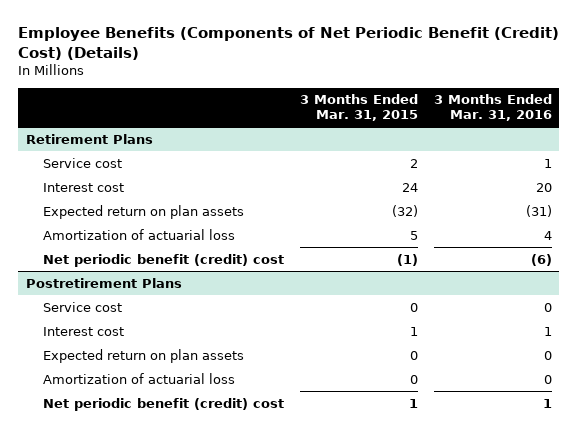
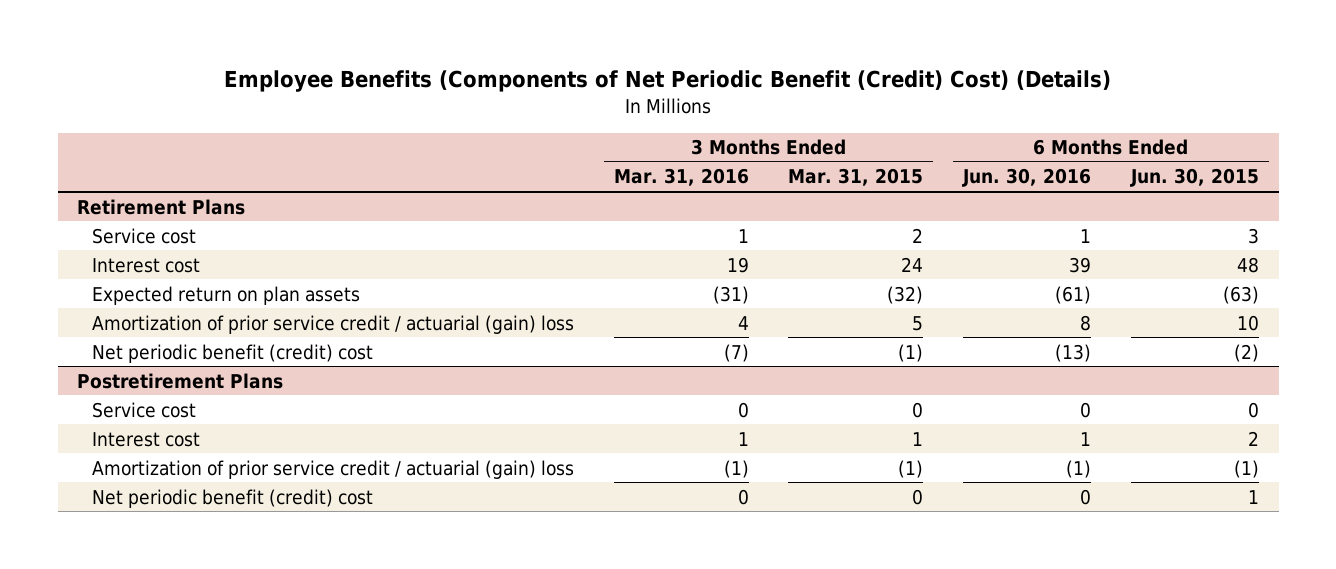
- | 3 Months Ended Mar. 31, 2015 | 3 Months Ended Mar. 31, 2016
+ | 3 Months Ended Mar. 31, 2016 | 3 Months Ended Mar. 31, 2015 | 6 Months Ended Jun. 30, 2016 | 6 Months Ended Jun. 30, 2015
@ Retirement Plans
- Interest cost | 24 | 20
+ Interest cost | 19 | 24 | 39 | 48
- Amortization of actuarial loss | 5 | 4
- Net periodic benefit (credit) cost | (1) | (6)
+ Amortization of prior service credit / actuarial (gain) loss | 4 | 5 | 8 | 10
+ Net periodic benefit (credit) cost | (7) | (1) | (13) | (2)
@ Postretirement Plans
- Expected return on plan assets | 0 | 0
- Amortization of actuarial loss | 0 | 0
- Net periodic benefit (credit) cost | 1 | 1
+ Amortization of prior service credit / actuarial (gain) loss | (1) | (1) | (1) | (1)
+ Net periodic benefit (credit) cost | 0 | 0 | 0 | 1

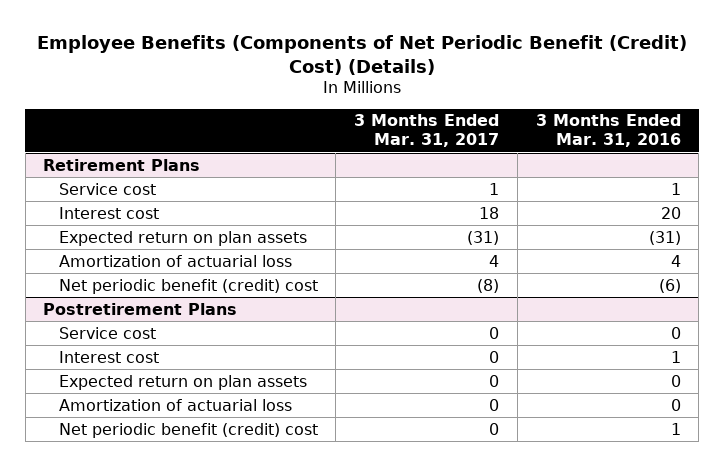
- | 3 Months Ended Mar. 31, 2016 | 3 Months Ended Mar. 31, 2015 | 6 Months Ended Jun. 30, 2016 | 6 Months Ended Jun. 30, 2015
+ | 3 Months Ended Mar. 31, 2017 | 3 Months Ended Mar. 31, 2016
@ Retirement Plans
- Interest cost | 19 | 24 | 39 | 48
+ Interest cost | 18 | 20
- Amortization of prior service credit / actuarial (gain) loss | 4 | 5 | 8 | 10
- Net periodic benefit (credit) cost | (7) | (1) | (13) | (2)
+ Amortization of actuarial loss | 4 | 4
+ Net periodic benefit (credit) cost | (8) | (6)
@ Postretirement Plans
- Amortization of prior service credit / actuarial (gain) loss | (1) | (1) | (1) | (1)
- Net periodic benefit (credit) cost | 0 | 0 | 0 | 1
+ Expected return on plan assets | 0 | 0
+ Amortization of actuarial loss | 0 | 0
+ Net periodic benefit (credit) cost | 0 | 1

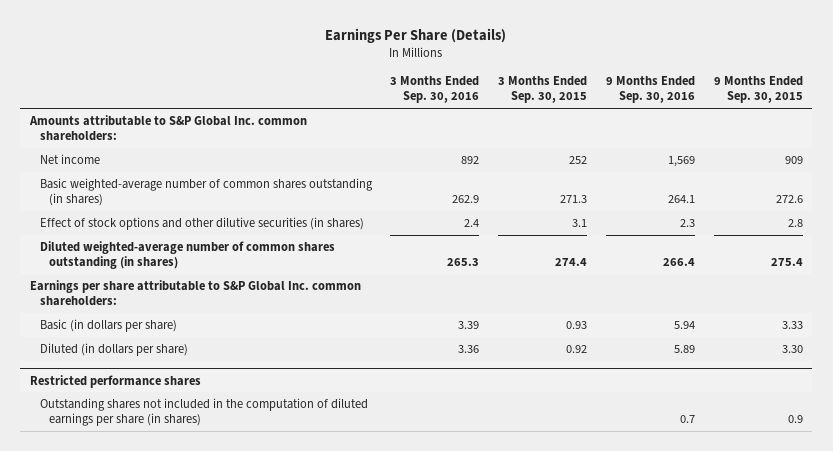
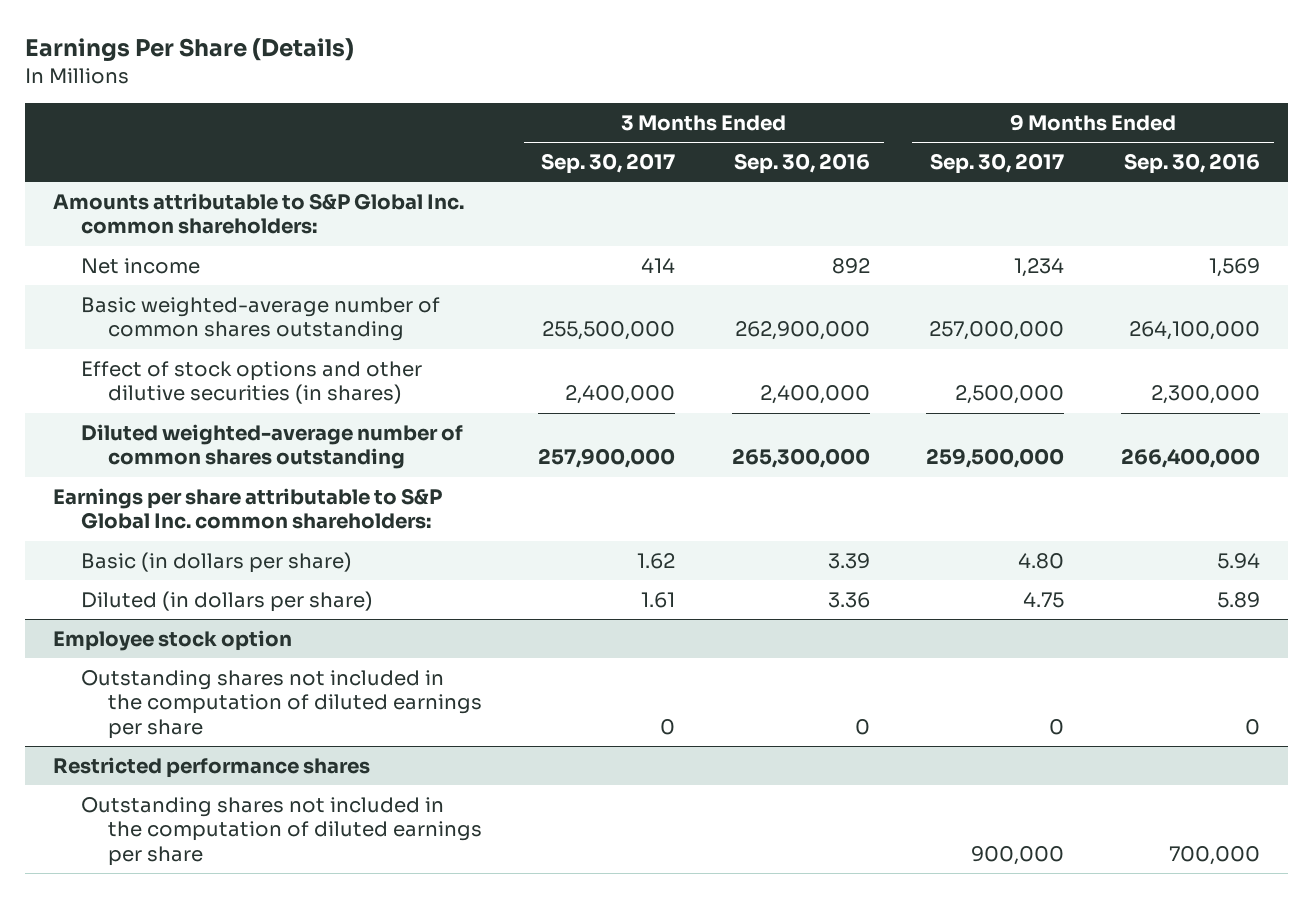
- | 3 Months Ended Sep. 30, 2016 | 3 Months Ended Sep. 30, 2015 | 9 Months Ended Sep. 30, 2016 | 9 Months Ended Sep. 30, 2015
+ | 3 Months Ended Sep. 30, 2017 | 3 Months Ended Sep. 30, 2016 | 9 Months Ended Sep. 30, 2017 | 9 Months Ended Sep. 30, 2016
- Basic weighted-average number of common shares outstanding (in shares) | 262.9 | 271.3 | 264.1 | 272.6
- Effect of stock options and other dilutive securities (in shares) | 2.4 | 3.1 | 2.3 | 2.8
- Diluted weighted-average number of common shares outstanding (in shares) | 265.3 | 274.4 | 266.4 | 275.4
+ Basic weighted-average number of common shares outstanding | 255,500,000 | 262,900,000 | 257,000,000 | 264,100,000
+ Effect of stock options and other dilutive securities (in shares) | 2,400,000 | 2,400,000 | 2,500,000 | 2,300,000
+ Diluted weighted-average number of common shares outstanding | 257,900,000 | 265,300,000 | 259,500,000 | 266,400,000
+ Employee stock option
+ Outstanding shares not included in the computation of diluted earnings per share | 0 | 0 | 0 | 0
@ Restricted performance shares
- Outstanding shares not included in the computation of diluted earnings per share (in shares) | | | 0.7 | 0.9
+ Outstanding shares not included in the computation of diluted earnings per share | | | 900,000 | 700,000

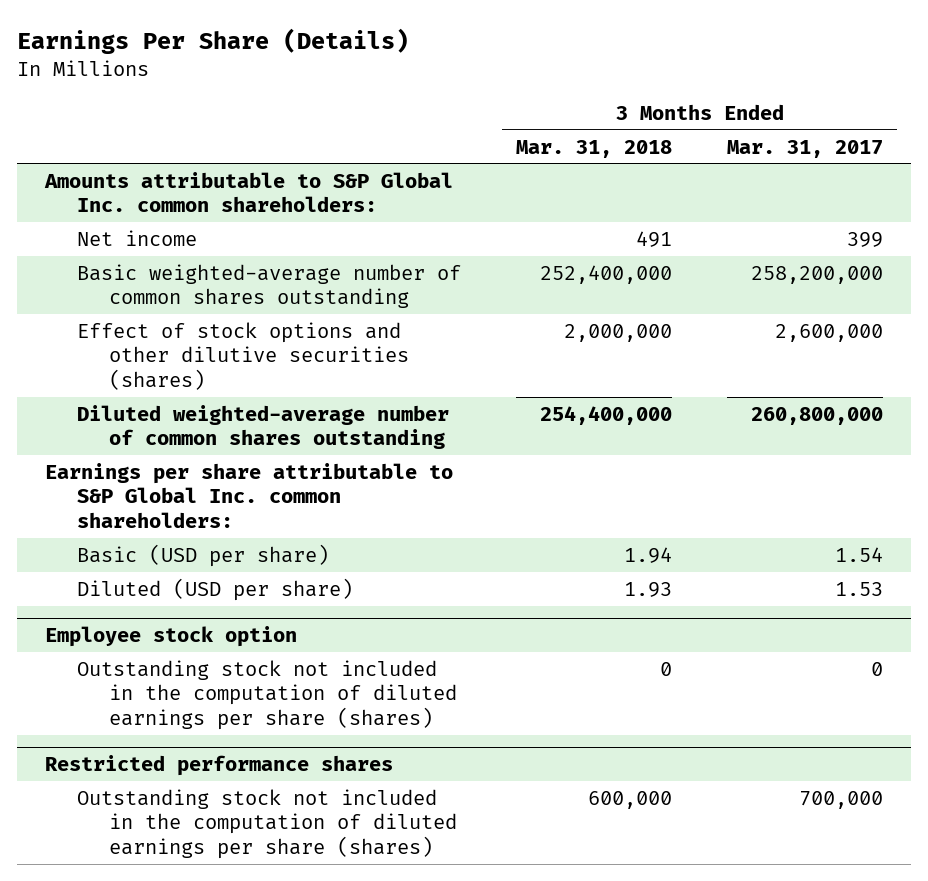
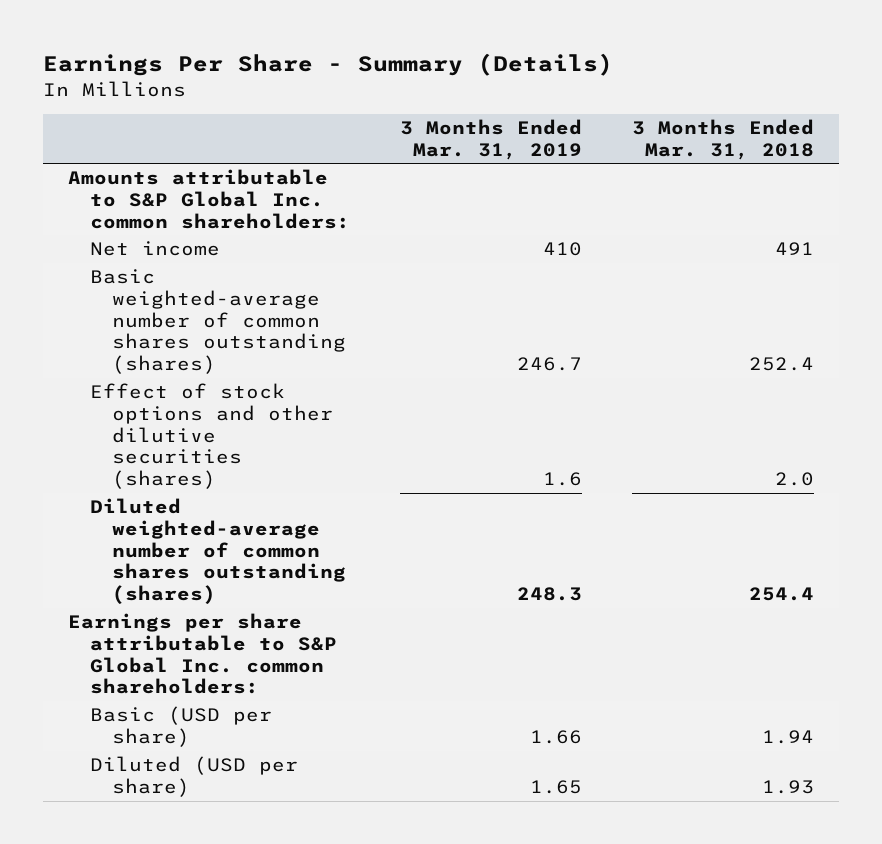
- Earnings Per Share (Details)
+ Earnings Per Share - Summary (Details)
- | 3 Months Ended Mar. 31, 2018 | 3 Months Ended Mar. 31, 2017
+ | 3 Months Ended Mar. 31, 2019 | 3 Months Ended Mar. 31, 2018
- Basic weighted-average number of common shares outstanding | 252,400,000 | 258,200,000
- Effect of stock options and other dilutive securities (shares) | 2,000,000 | 2,600,000
- Diluted weighted-average number of common shares outstanding | 254,400,000 | 260,800,000
+ Basic weighted-average number of common shares outstanding (shares) | 246.7 | 252.4
+ Effect of stock options and other dilutive securities (shares) | 1.6 | 2.0
+ Diluted weighted-average number of common shares outstanding (shares) | 248.3 | 254.4
- Employee stock option
- Outstanding stock not included in the computation of diluted earnings per share (shares) | 0 | 0
- Restricted performance shares
- Outstanding stock not included in the computation of diluted earnings per share (shares) | 600,000 | 700,000

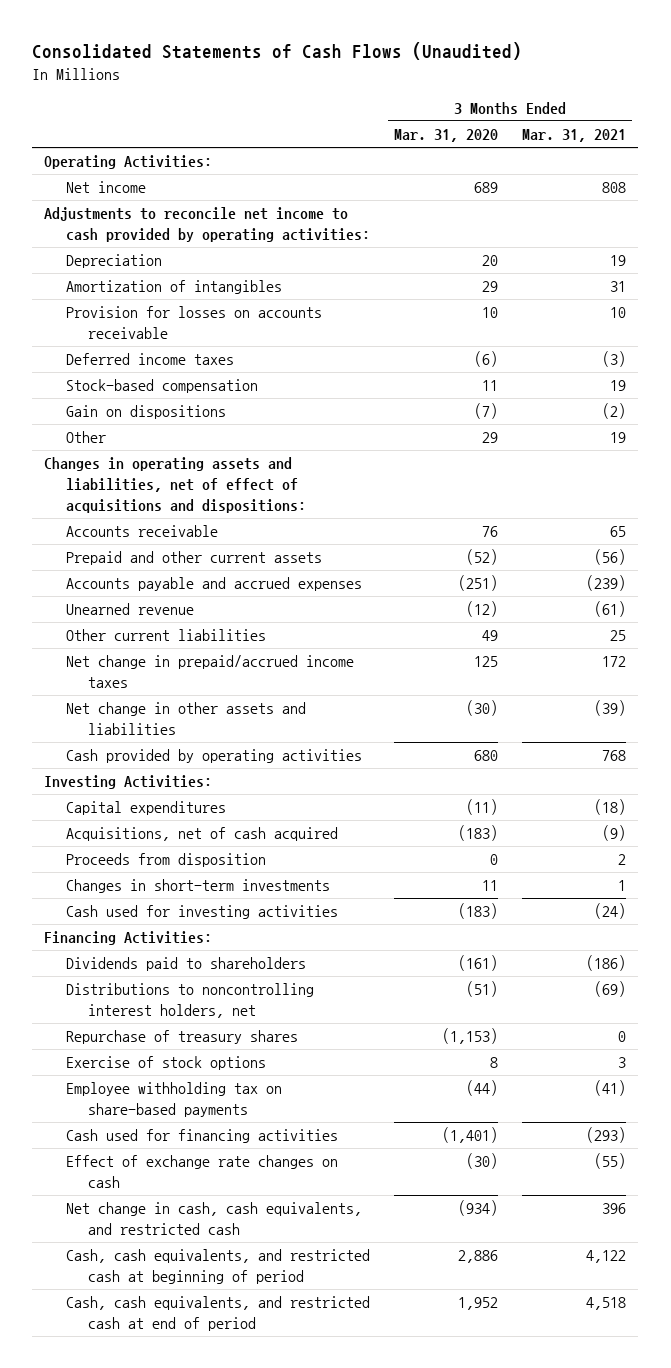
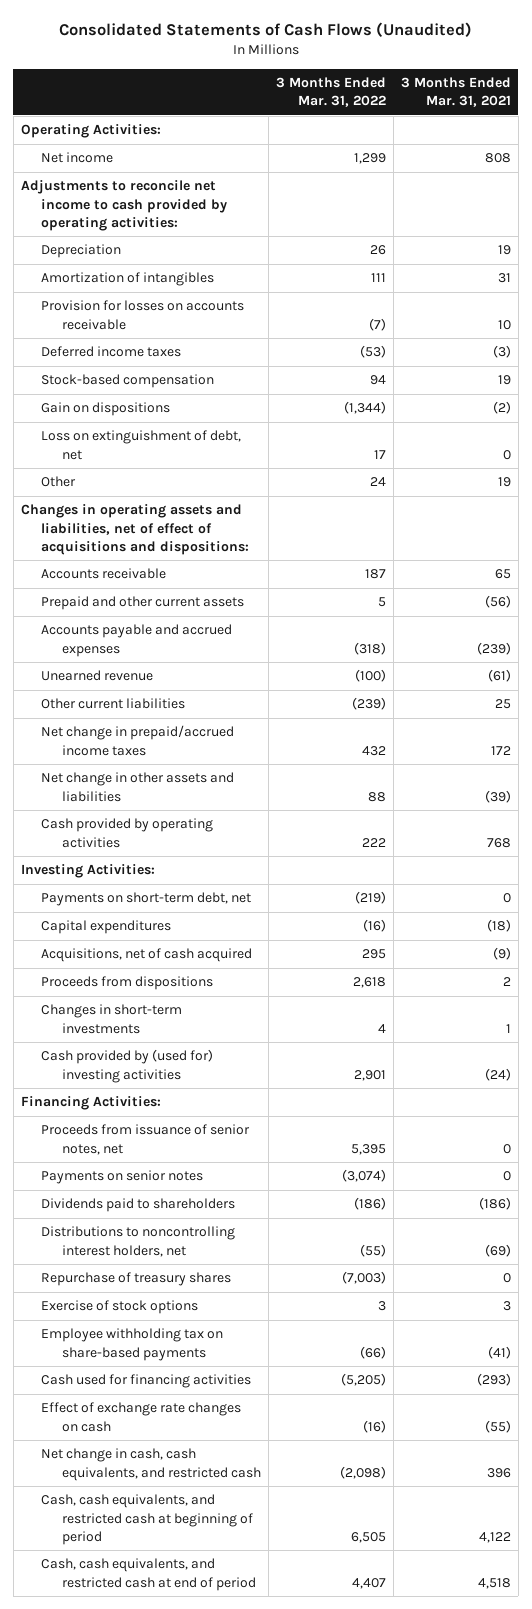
- | 3 Months Ended Mar. 31, 2020 | 3 Months Ended Mar. 31, 2021
+ | 3 Months Ended Mar. 31, 2022 | 3 Months Ended Mar. 31, 2021
+ Loss on extinguishment of debt, net | 17 | 0
+ Payments on short-term debt, net | (219) | 0
- Proceeds from disposition | 0 | 2
+ Proceeds from dispositions | 2,618 | 2
- Cash used for investing activities | (183) | (24)
+ Cash provided by (used for) investing activities | 2,901 | (24)
+ Proceeds from issuance of senior notes, net | 5,395 | 0
+ Payments on senior notes | (3,074) | 0

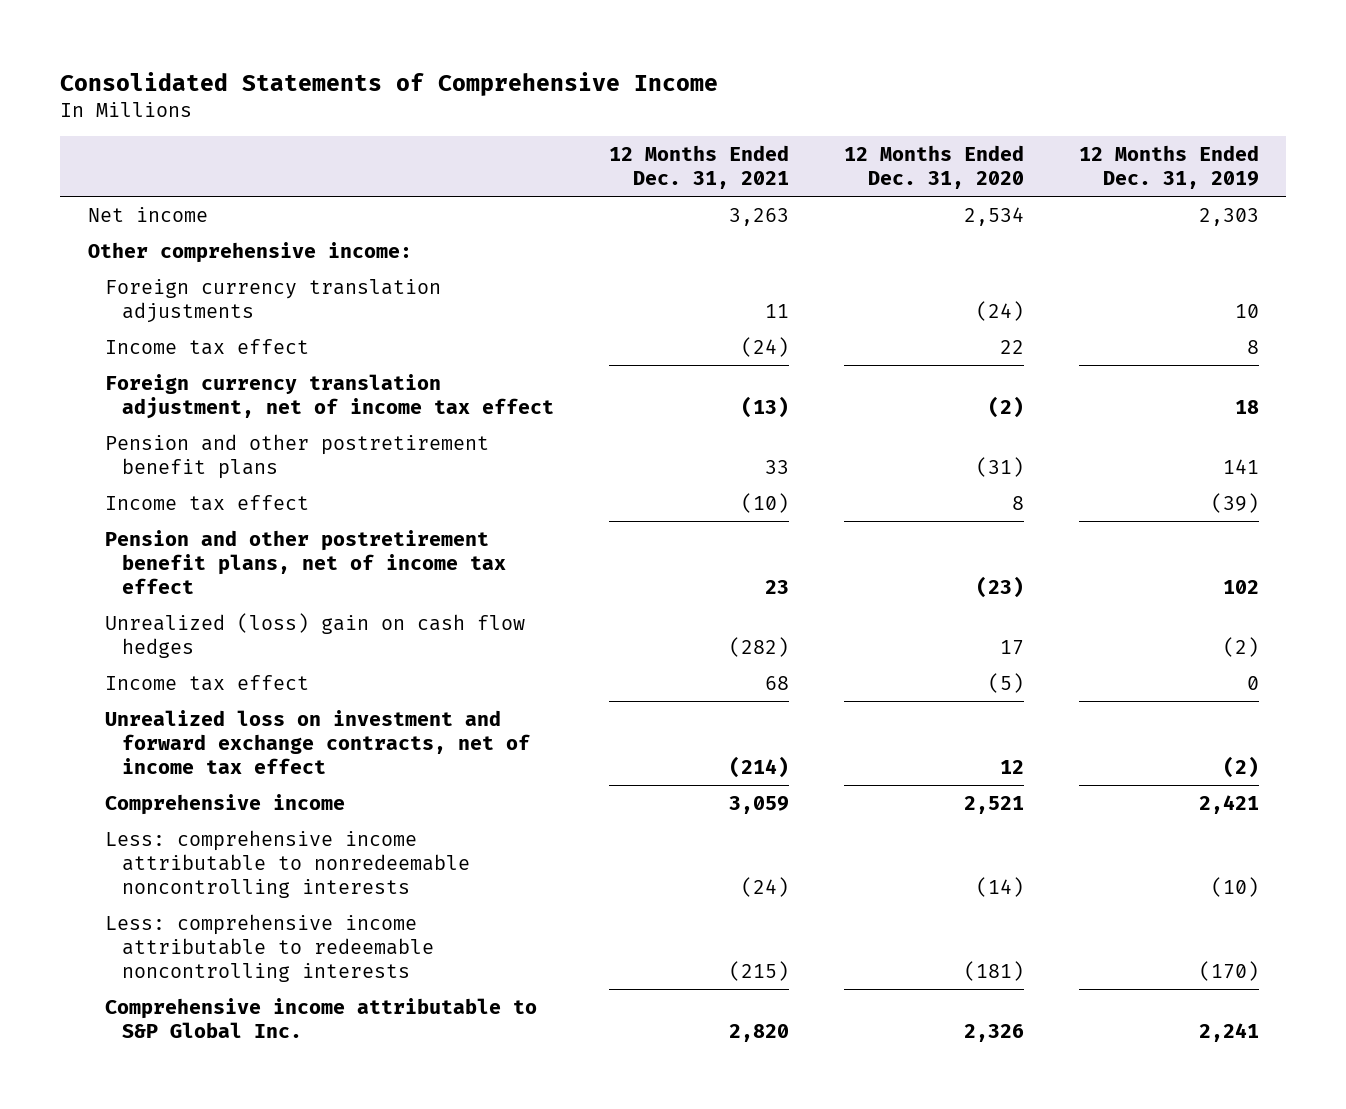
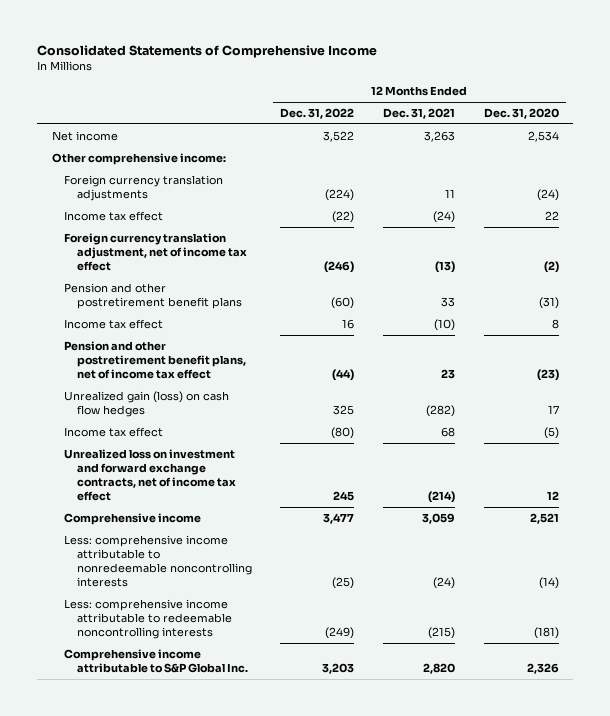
- | 12 Months Ended Dec. 31, 2021 | 12 Months Ended Dec. 31, 2020 | 12 Months Ended Dec. 31, 2019
+ | 12 Months Ended Dec. 31, 2022 | 12 Months Ended Dec. 31, 2021 | 12 Months Ended Dec. 31, 2020
- Unrealized (loss) gain on cash flow hedges | (282) | 17 | (2)
+ Unrealized gain (loss) on cash flow hedges | 325 | (282) | 17

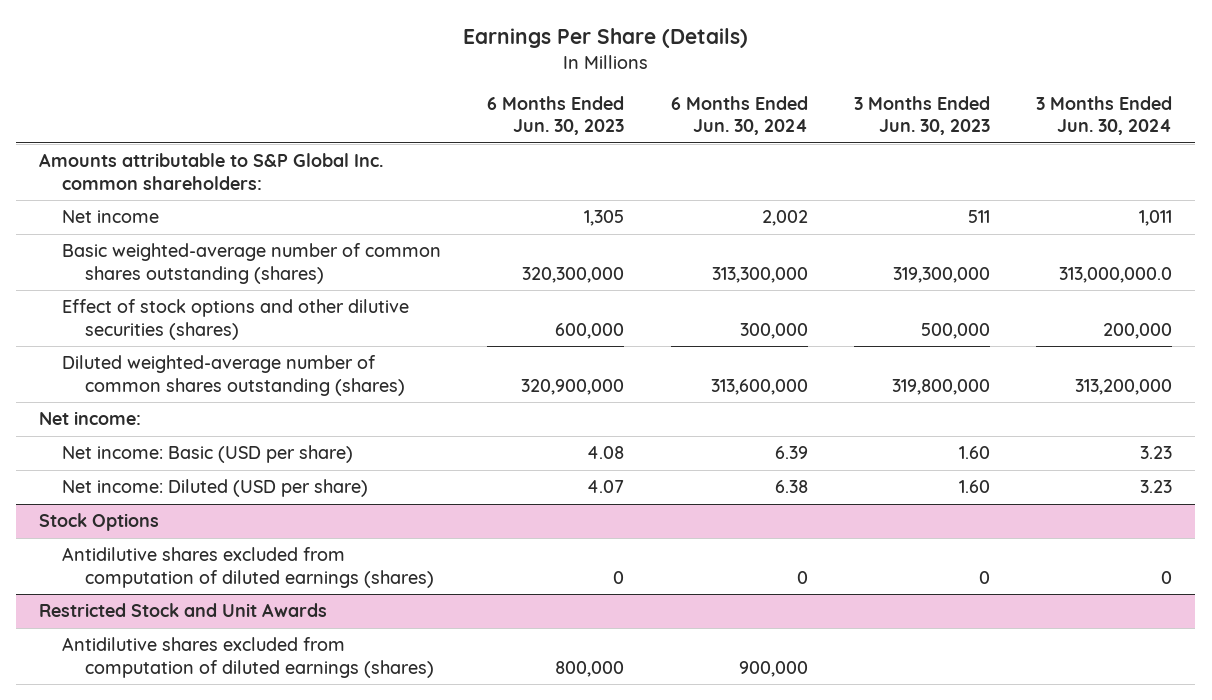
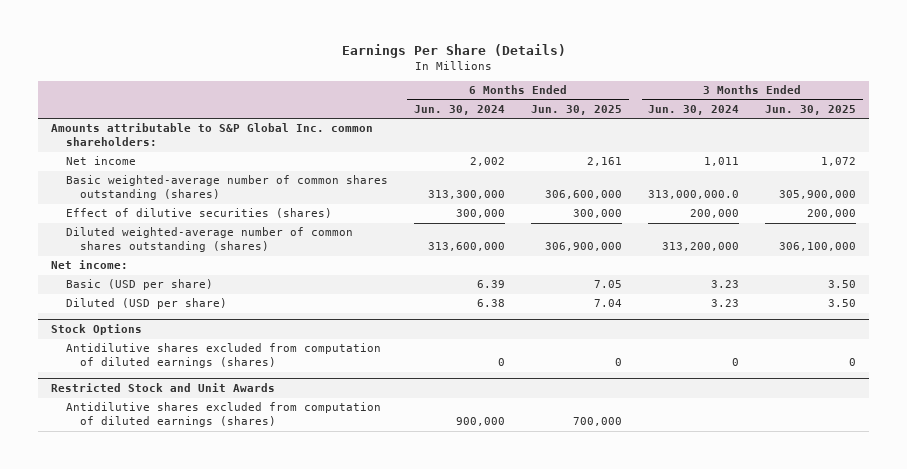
- | 6 Months Ended Jun. 30, 2023 | 6 Months Ended Jun. 30, 2024 | 3 Months Ended Jun. 30, 2023 | 3 Months Ended Jun. 30, 2024
+ | 6 Months Ended Jun. 30, 2024 | 6 Months Ended Jun. 30, 2025 | 3 Months Ended Jun. 30, 2024 | 3 Months Ended Jun. 30, 2025
- Effect of stock options and other dilutive securities (shares) | 600,000 | 300,000 | 500,000 | 200,000
+ Effect of dilutive securities (shares) | 300,000 | 300,000 | 200,000 | 200,000
- Net income: Basic (USD per share) | 4.08 | 6.39 | 1.60 | 3.23
- Net income: Diluted (USD per share) | 4.07 | 6.38 | 1.60 | 3.23
+ Basic (USD per share) | 6.39 | 7.05 | 3.23 | 3.50
+ Diluted (USD per share) | 6.38 | 7.04 | 3.23 | 3.50

